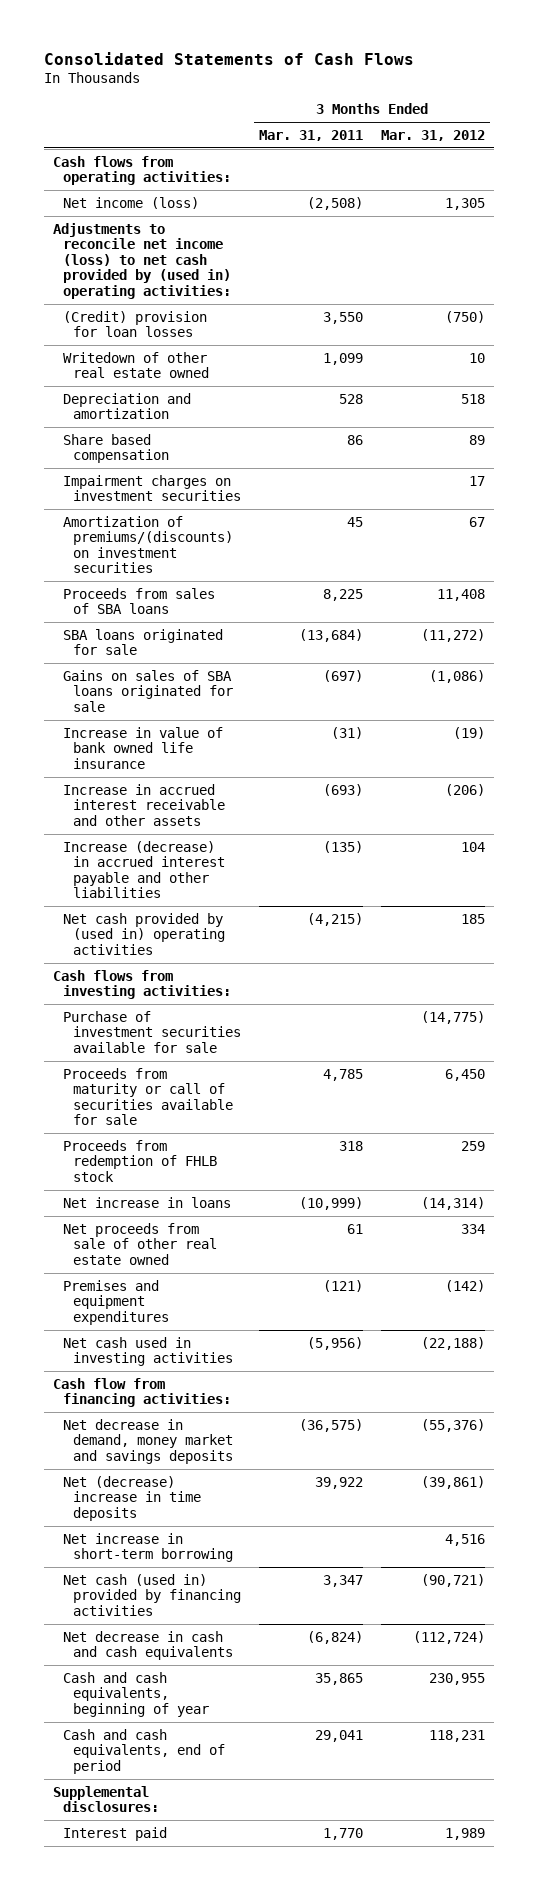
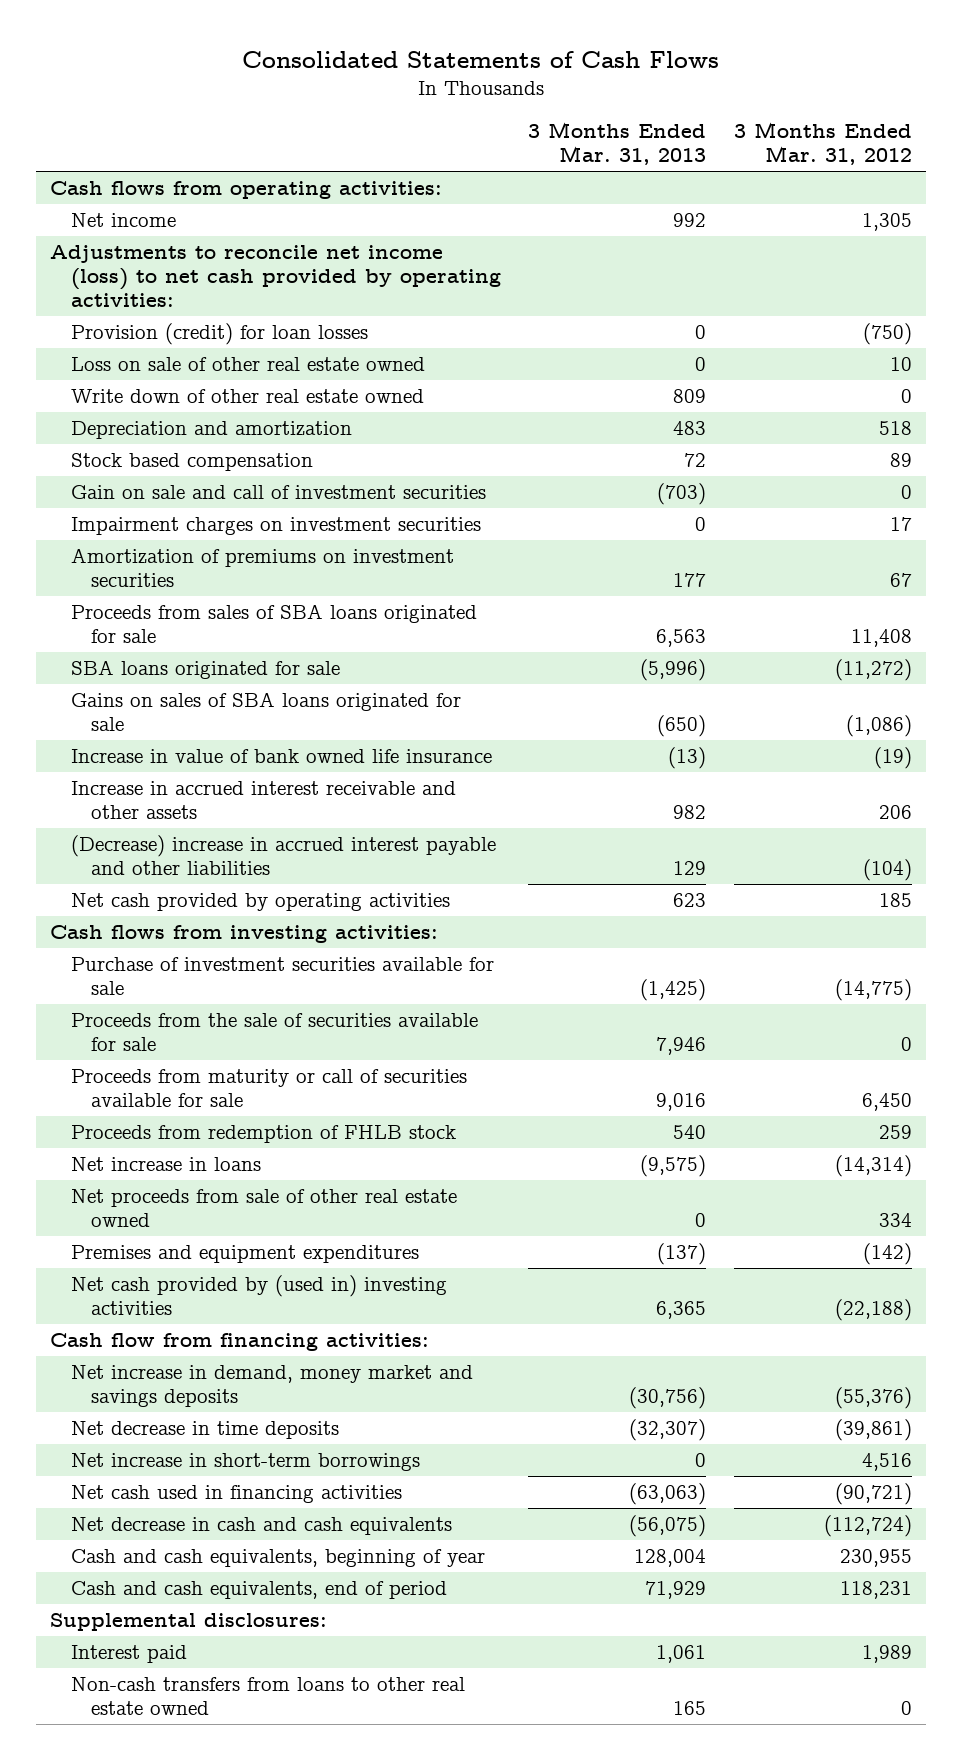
- | 3 Months Ended Mar. 31, 2011 | 3 Months Ended Mar. 31, 2012
+ | 3 Months Ended Mar. 31, 2013 | 3 Months Ended Mar. 31, 2012
- Net income (loss) | (2,508) | 1,305
- Adjustments to reconcile net income (loss) to net cash provided by (used in) operating activities:
- (Credit) provision for loan losses | 3,550 | (750)
- Writedown of other real estate owned | 1,099 | 10
+ Net income | 992 | 1,305
+ Adjustments to reconcile net income (loss) to net cash provided by operating activities:
+ Provision (credit) for loan losses | 0 | (750)
+ Loss on sale of other real estate owned | 0 | 10
+ Write down of other real estate owned | 809 | 0
- Share based compensation | 86 | 89
+ Stock based compensation | 72 | 89
+ Gain on sale and call of investment securities | (703) | 0
- Amortization of premiums/(discounts) on investment securities | 45 | 67
- Proceeds from sales of SBA loans | 8,225 | 11,408
+ Amortization of premiums on investment securities | 177 | 67
+ Proceeds from sales of SBA loans originated for sale | 6,563 | 11,408
- Increase in accrued interest receivable and other assets | (693) | (206)
- Increase (decrease) in accrued interest payable and other liabilities | (135) | 104
- Net cash provided by (used in) operating activities | (4,215) | 185
+ Increase in accrued interest receivable and other assets | 982 | 206
+ (Decrease) increase in accrued interest payable and other liabilities | 129 | (104)
+ Net cash provided by operating activities | 623 | 185
+ Proceeds from the sale of securities available for sale | 7,946 | 0
- Net cash used in investing activities | (5,956) | (22,188)
+ Net cash provided by (used in) investing activities | 6,365 | (22,188)
- Net decrease in demand, money market and savings deposits | (36,575) | (55,376)
- Net (decrease) increase in time deposits | 39,922 | (39,861)
- Net increase in short-term borrowing | | 4,516
- Net cash (used in) provided by financing activities | 3,347 | (90,721)
+ Net increase in demand, money market and savings deposits | (30,756) | (55,376)
+ Net decrease in time deposits | (32,307) | (39,861)
+ Net increase in short-term borrowings | 0 | 4,516
+ Net cash used in financing activities | (63,063) | (90,721)
+ Non-cash transfers from loans to other real estate owned | 165 | 0

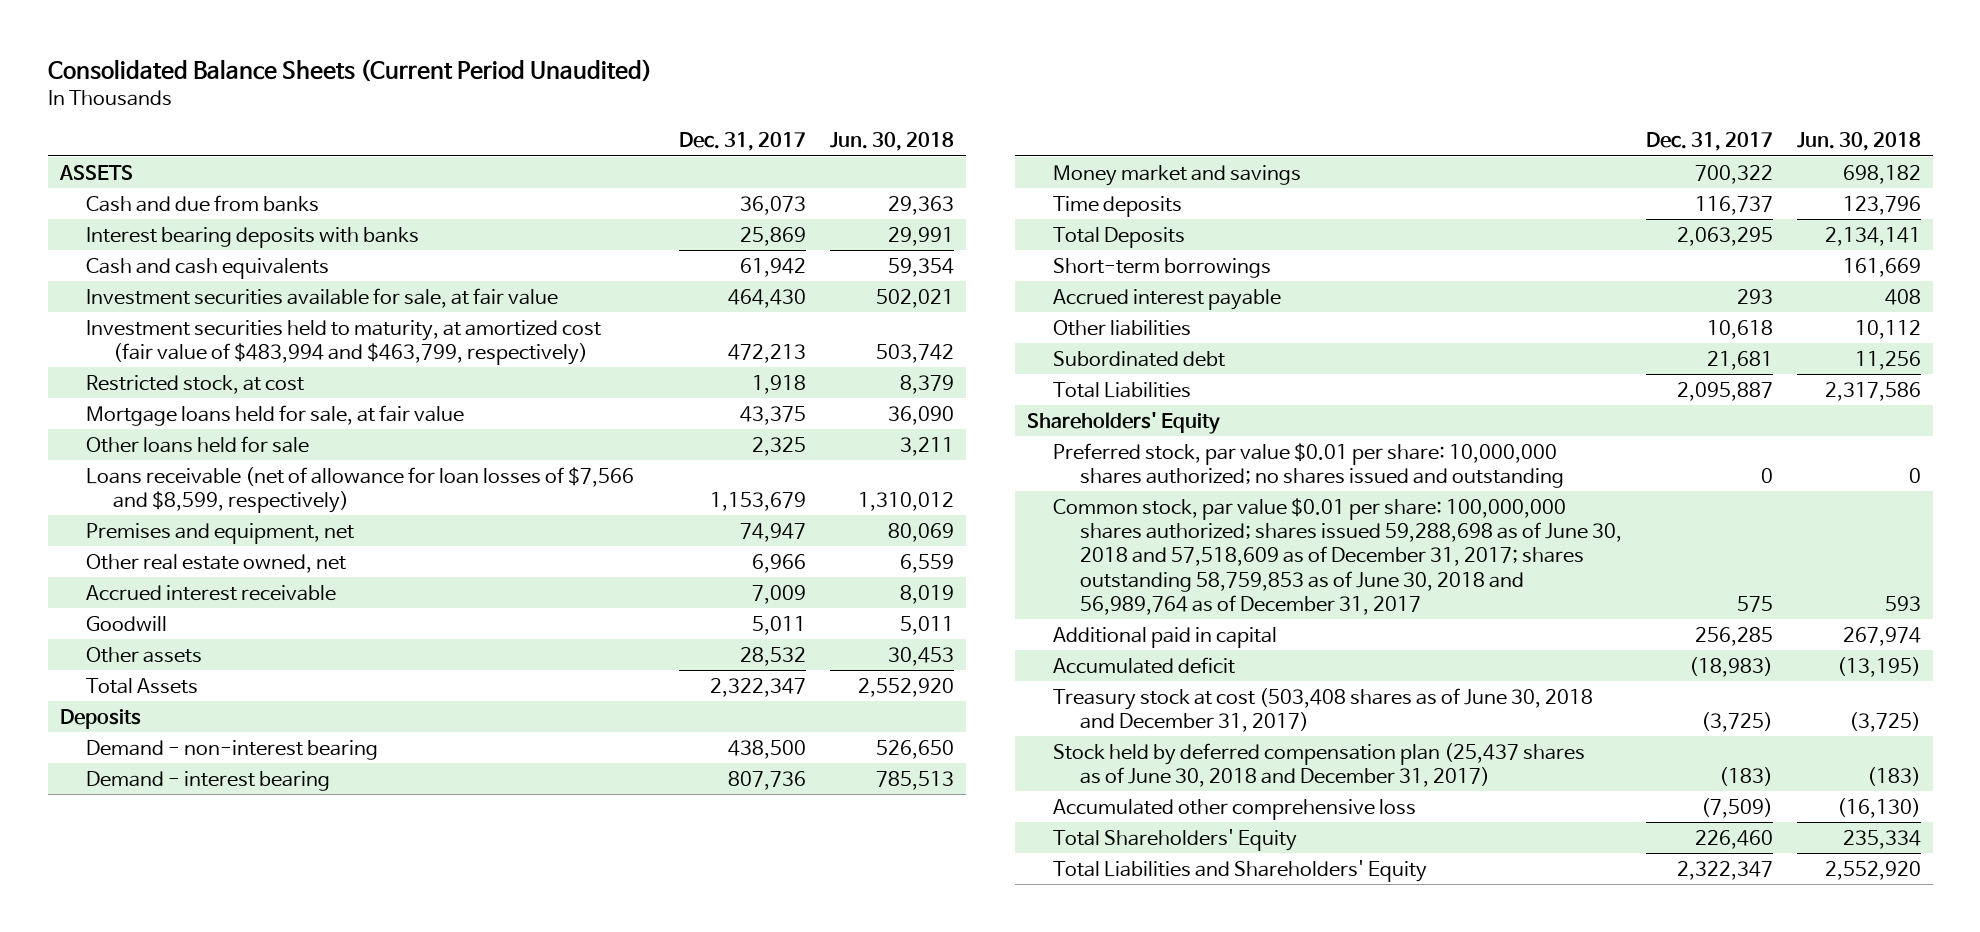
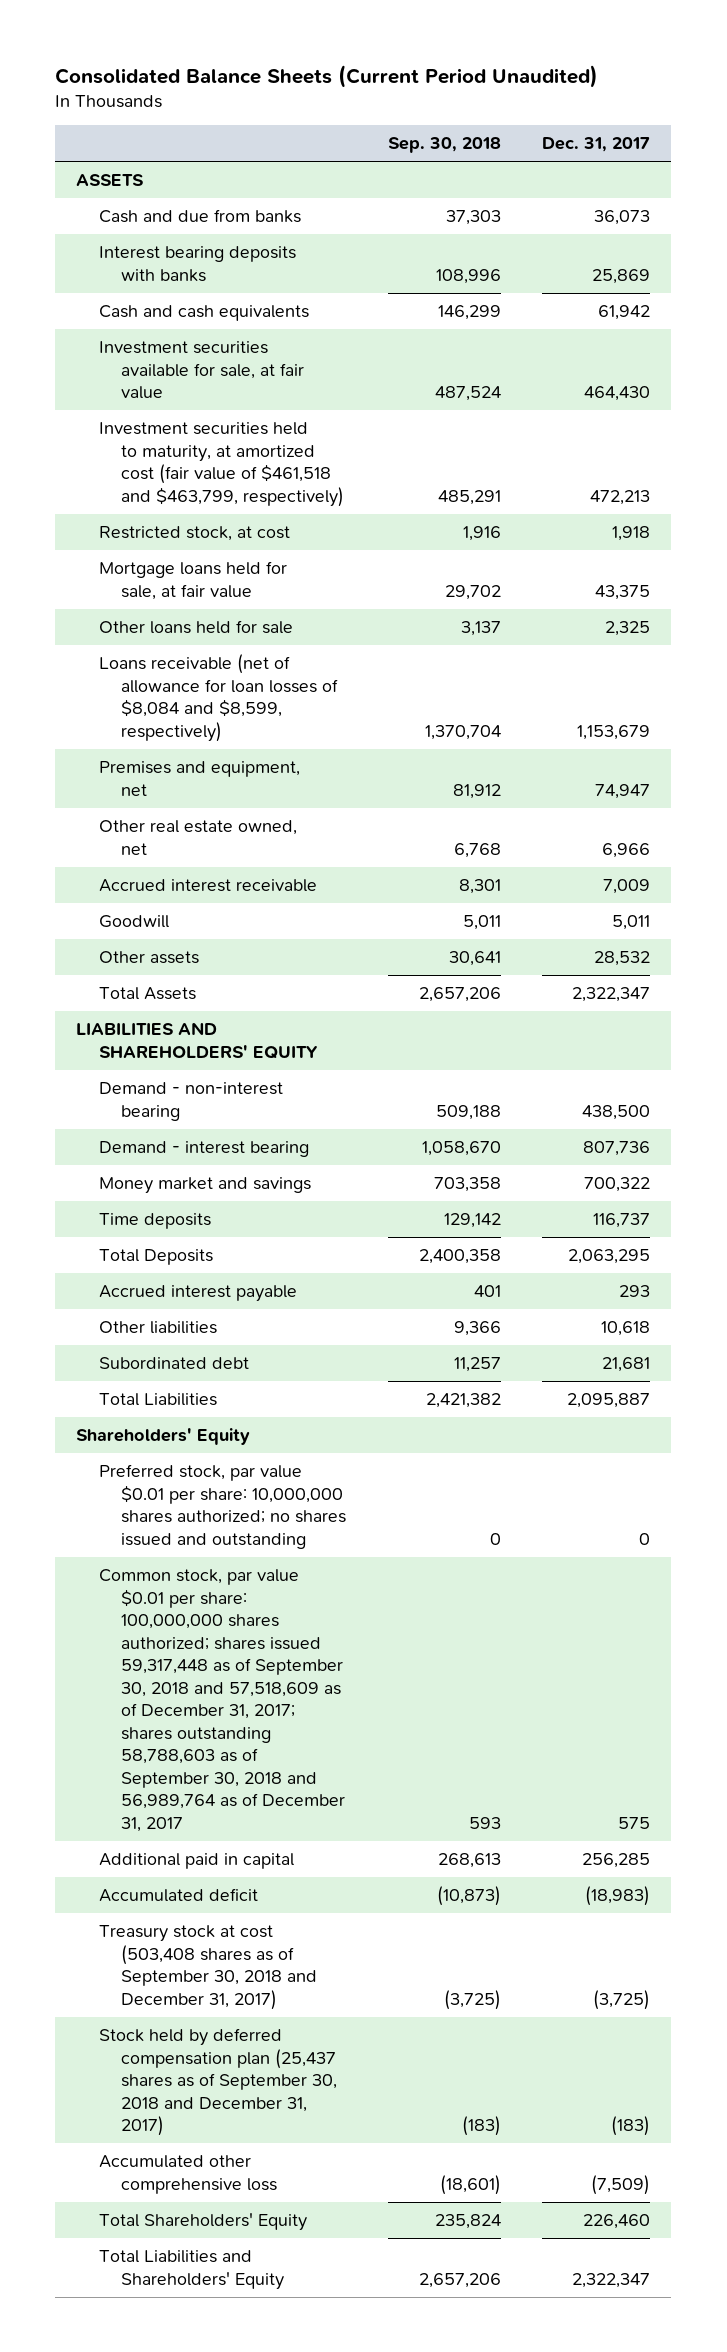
- | Dec. 31, 2017 | Jun. 30, 2018
+ | Sep. 30, 2018 | Dec. 31, 2017
- Investment securities held to maturity, at amortized cost (fair value of $483,994 and $463,799, respectively) | 472,213 | 503,742
+ Investment securities held to maturity, at amortized cost (fair value of $461,518 and $463,799, respectively) | 485,291 | 472,213
- Loans receivable (net of allowance for loan losses of $7,566 and $8,599, respectively) | 1,153,679 | 1,310,012
+ Loans receivable (net of allowance for loan losses of $8,084 and $8,599, respectively) | 1,370,704 | 1,153,679
- Deposits
+ LIABILITIES AND SHAREHOLDERS' EQUITY
- Short-term borrowings | | 161,669
- Common stock, par value $0.01 per share: 100,000,000 shares authorized; shares issued 59,288,698 as of June 30, 2018 and 57,518,609 as of December 31, 2017; shares outstanding 58,759,853 as of June 30, 2018 and 56,989,764 as of December 31, 2017 | 575 | 593
+ Common stock, par value $0.01 per share: 100,000,000 shares authorized; shares issued 59,317,448 as of September 30, 2018 and 57,518,609 as of December 31, 2017; shares outstanding 58,788,603 as of September 30, 2018 and 56,989,764 as of December 31, 2017 | 593 | 575
- Treasury stock at cost (503,408 shares as of June 30, 2018 and December 31, 2017) | (3,725) | (3,725)
- Stock held by deferred compensation plan (25,437 shares as of June 30, 2018 and December 31, 2017) | (183) | (183)
+ Treasury stock at cost (503,408 shares as of September 30, 2018 and December 31, 2017) | (3,725) | (3,725)
+ Stock held by deferred compensation plan (25,437 shares as of September 30, 2018 and December 31, 2017) | (183) | (183)

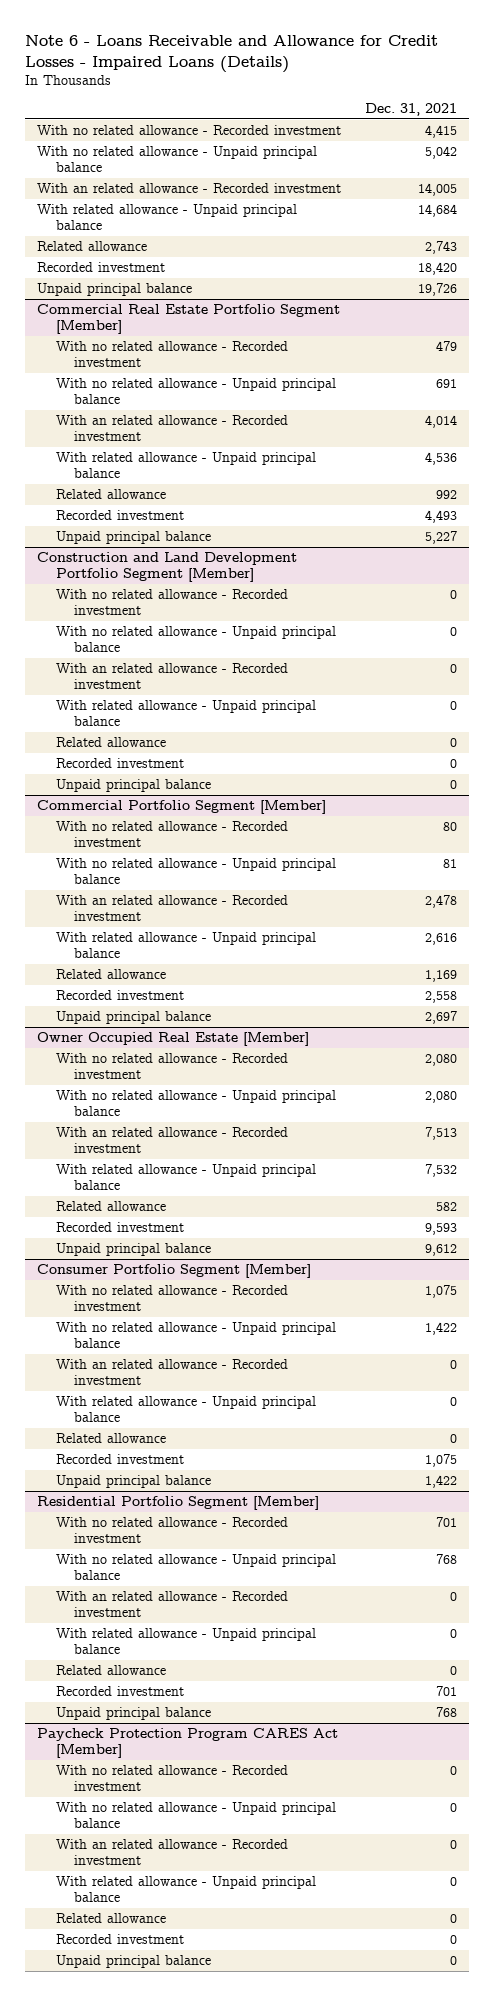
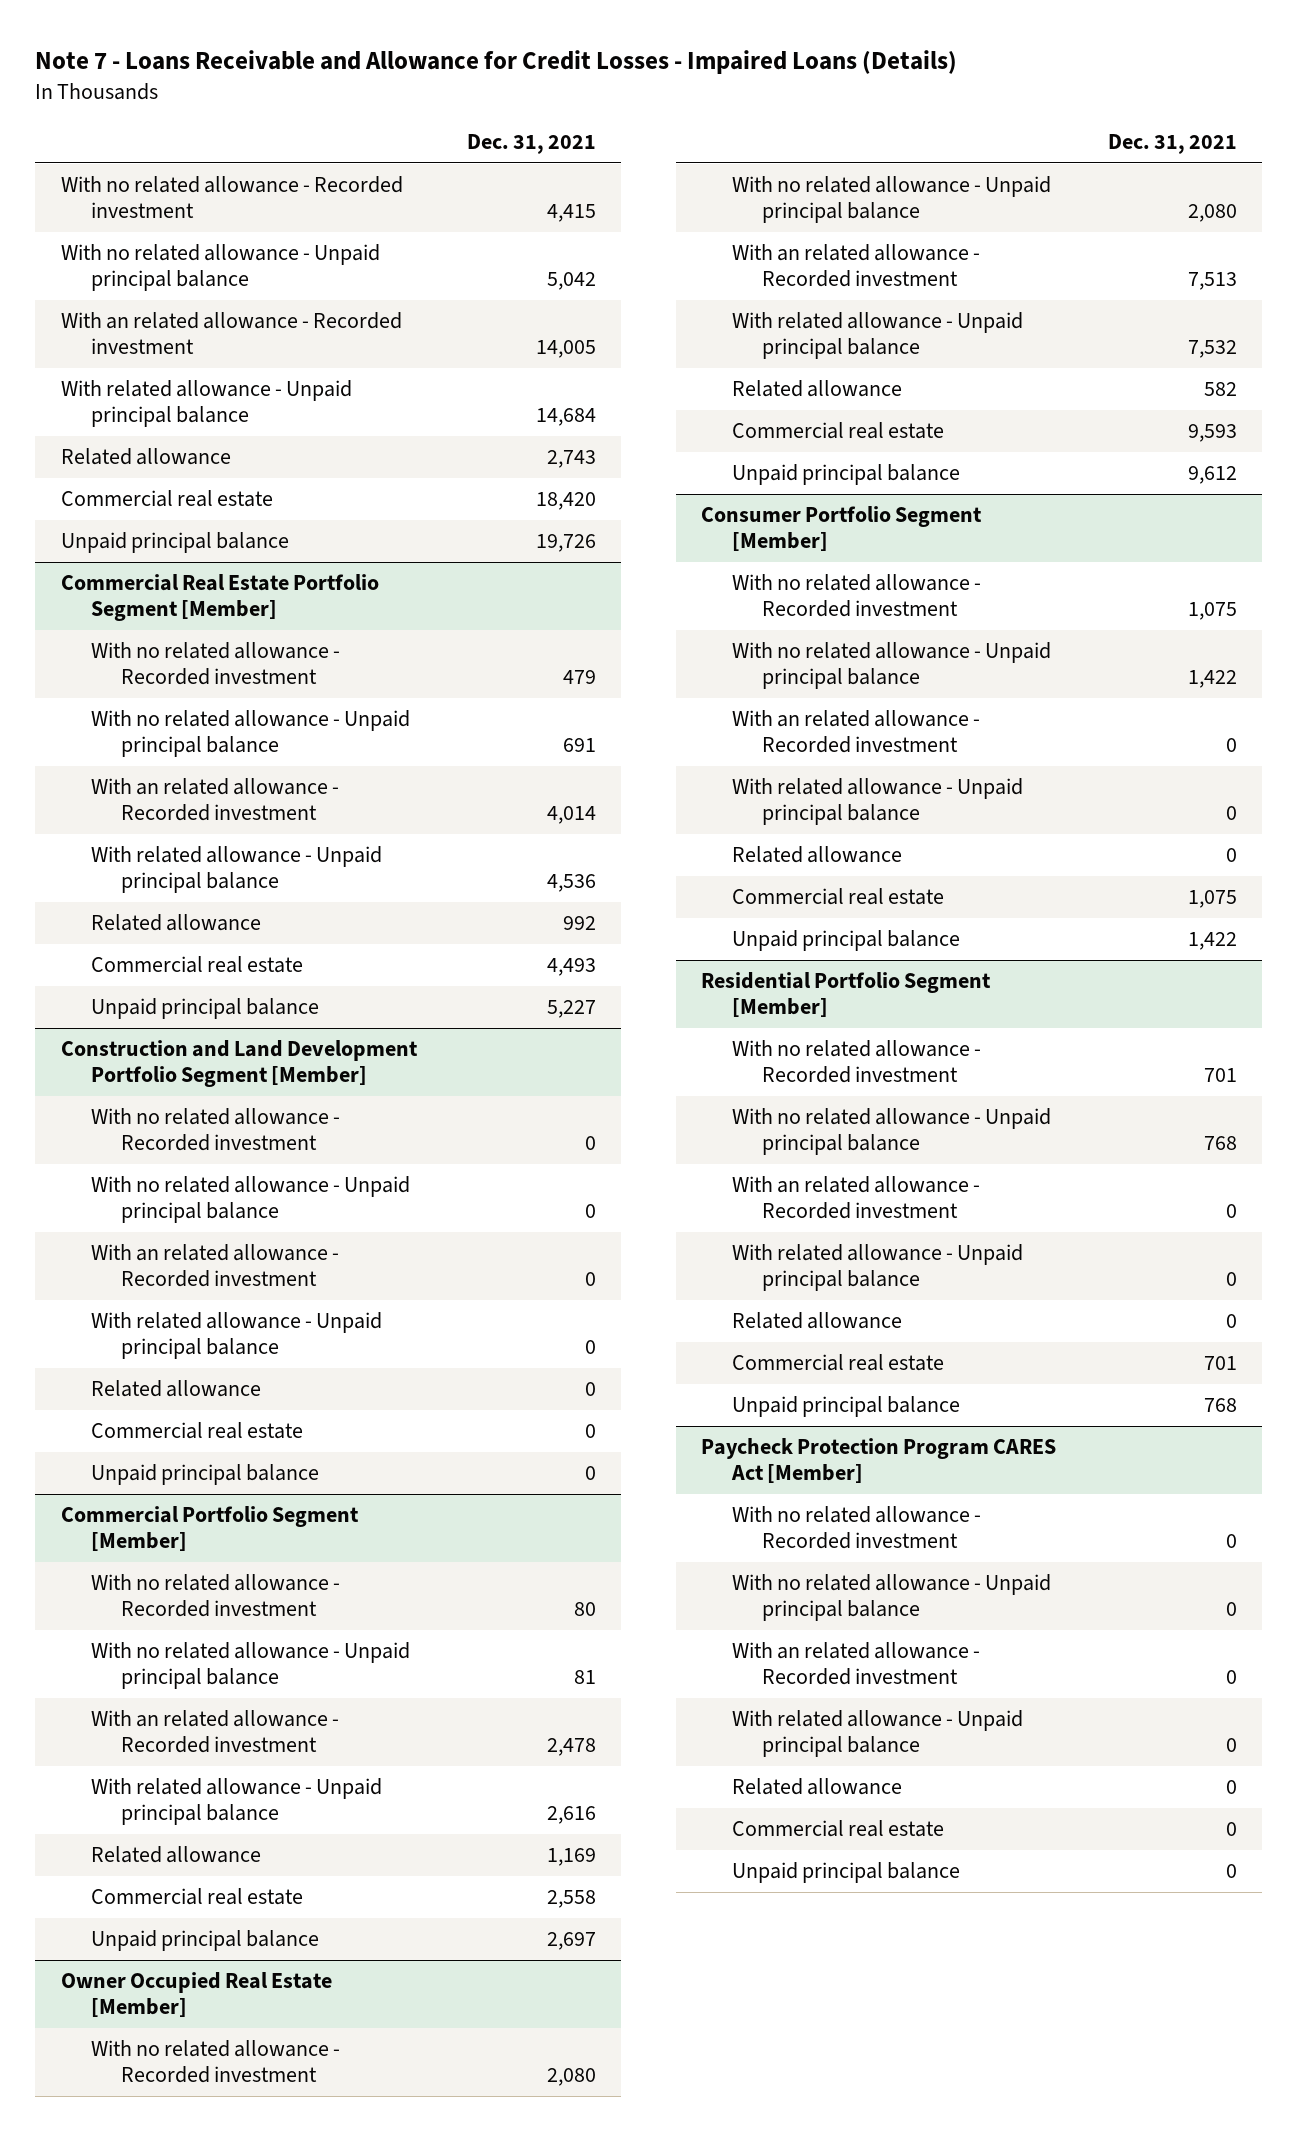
- Note 6 - Loans Receivable and Allowance for Credit Losses - Impaired Loans (Details)
+ Note 7 - Loans Receivable and Allowance for Credit Losses - Impaired Loans (Details)
- Recorded investment | 18,420
+ Commercial real estate | 18,420
@ Commercial Real Estate Portfolio Segment [Member]
- Recorded investment | 4,493
+ Commercial real estate | 4,493
@ Construction and Land Development Portfolio Segment [Member]
- Recorded investment | 0
+ Commercial real estate | 0
@ Commercial Portfolio Segment [Member]
- Recorded investment | 2,558
+ Commercial real estate | 2,558
@ Owner Occupied Real Estate [Member]
- Recorded investment | 9,593
+ Commercial real estate | 9,593
@ Consumer Portfolio Segment [Member]
- Recorded investment | 1,075
+ Commercial real estate | 1,075
@ Residential Portfolio Segment [Member]
- Recorded investment | 701
+ Commercial real estate | 701
@ Paycheck Protection Program CARES Act [Member]
- Recorded investment | 0
+ Commercial real estate | 0

